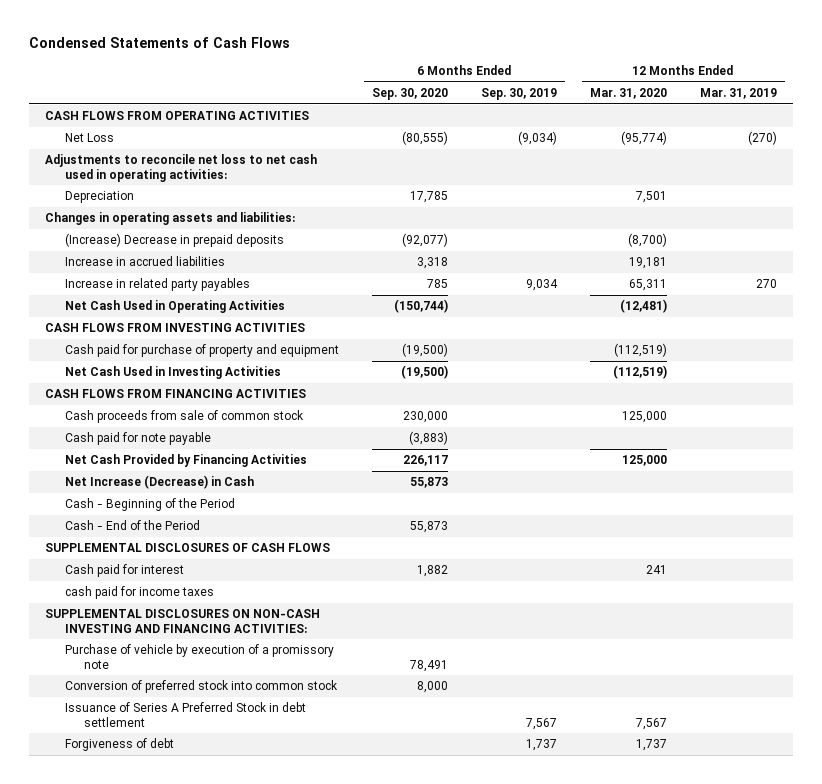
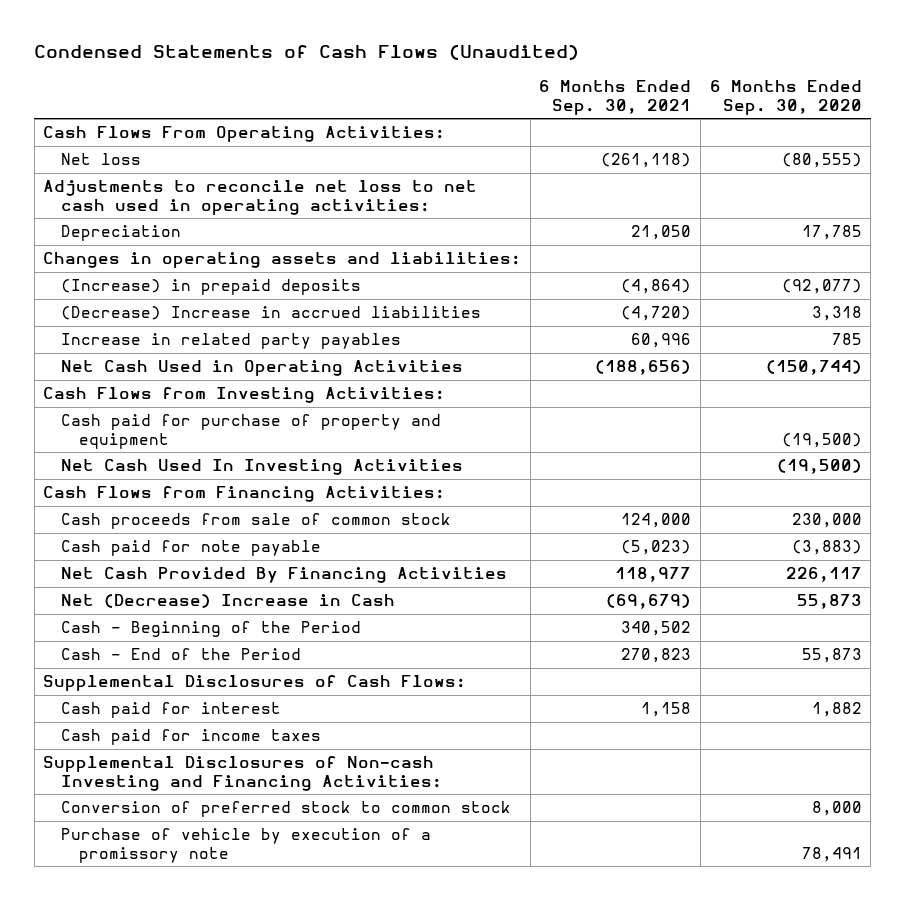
- Condensed Statements of Cash Flows
+ Condensed Statements of Cash Flows (Unaudited)
- | 6 Months Ended Sep. 30, 2020 | 6 Months Ended Sep. 30, 2019 | 12 Months Ended Mar. 31, 2020 | 12 Months Ended Mar. 31, 2019
+ | 6 Months Ended Sep. 30, 2021 | 6 Months Ended Sep. 30, 2020
- CASH FLOWS FROM OPERATING ACTIVITIES
- Net Loss | (80,555) | (9,034) | (95,774) | (270)
+ Cash Flows From Operating Activities:
+ Net loss | (261,118) | (80,555)
- (Increase) Decrease in prepaid deposits | (92,077) | | (8,700) |
- Increase in accrued liabilities | 3,318 | | 19,181 |
+ (Increase) in prepaid deposits | (4,864) | (92,077)
+ (Decrease) Increase in accrued liabilities | (4,720) | 3,318
- CASH FLOWS FROM INVESTING ACTIVITIES
+ Cash Flows from Investing Activities:
- Net Cash Used in Investing Activities | (19,500) | | (112,519) |
- CASH FLOWS FROM FINANCING ACTIVITIES
+ Net Cash Used In Investing Activities | | (19,500)
+ Cash Flows from Financing Activities:
- Net Cash Provided by Financing Activities | 226,117 | | 125,000 |
- Net Increase (Decrease) in Cash | 55,873 | | |
+ Net Cash Provided By Financing Activities | 118,977 | 226,117
+ Net (Decrease) Increase in Cash | (69,679) | 55,873
- SUPPLEMENTAL DISCLOSURES OF CASH FLOWS
+ Supplemental Disclosures of Cash Flows:
- cash paid for income taxes
- SUPPLEMENTAL DISCLOSURES ON NON-CASH INVESTING AND FINANCING ACTIVITIES:
+ Cash paid for income taxes
+ Supplemental Disclosures of Non-cash Investing and Financing Activities:
+ Conversion of preferred stock to common stock | | 8,000
- Conversion of preferred stock into common stock | 8,000 | | |
- Issuance of Series A Preferred Stock in debt settlement | | 7,567 | 7,567 |
- Forgiveness of debt | | 1,737 | 1,737 |

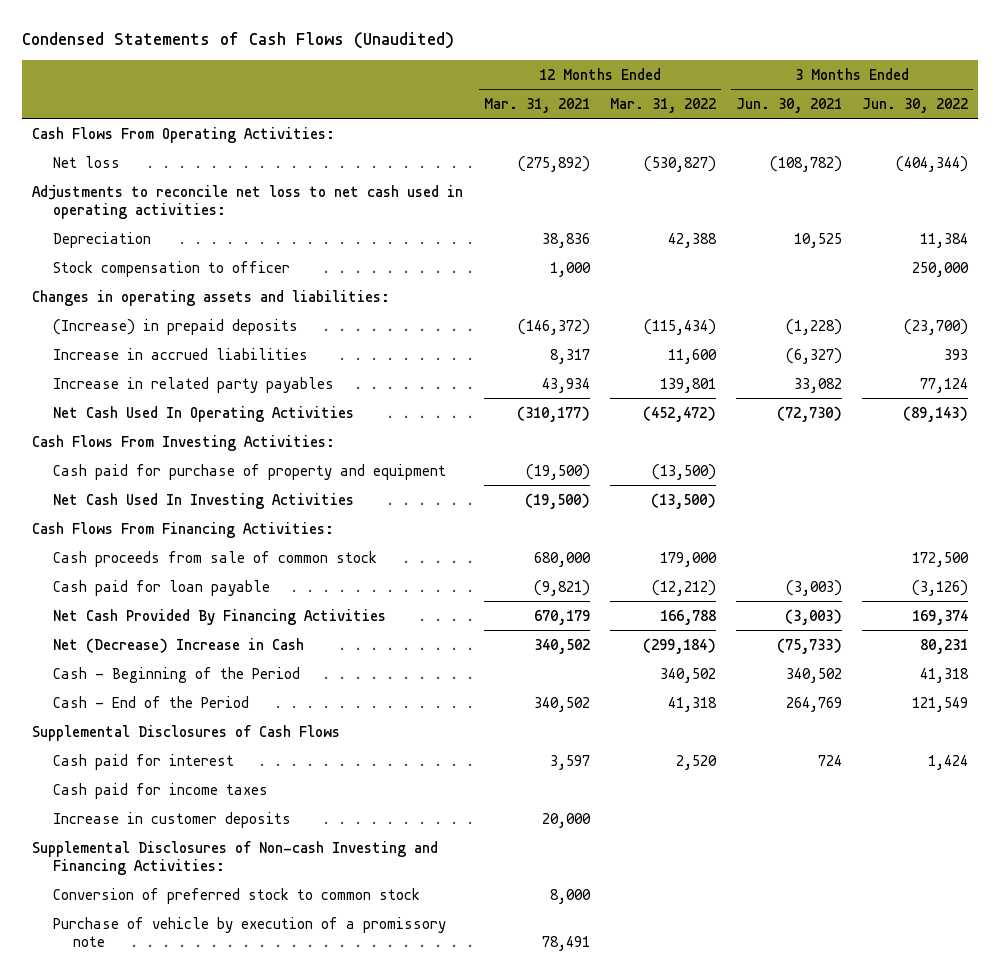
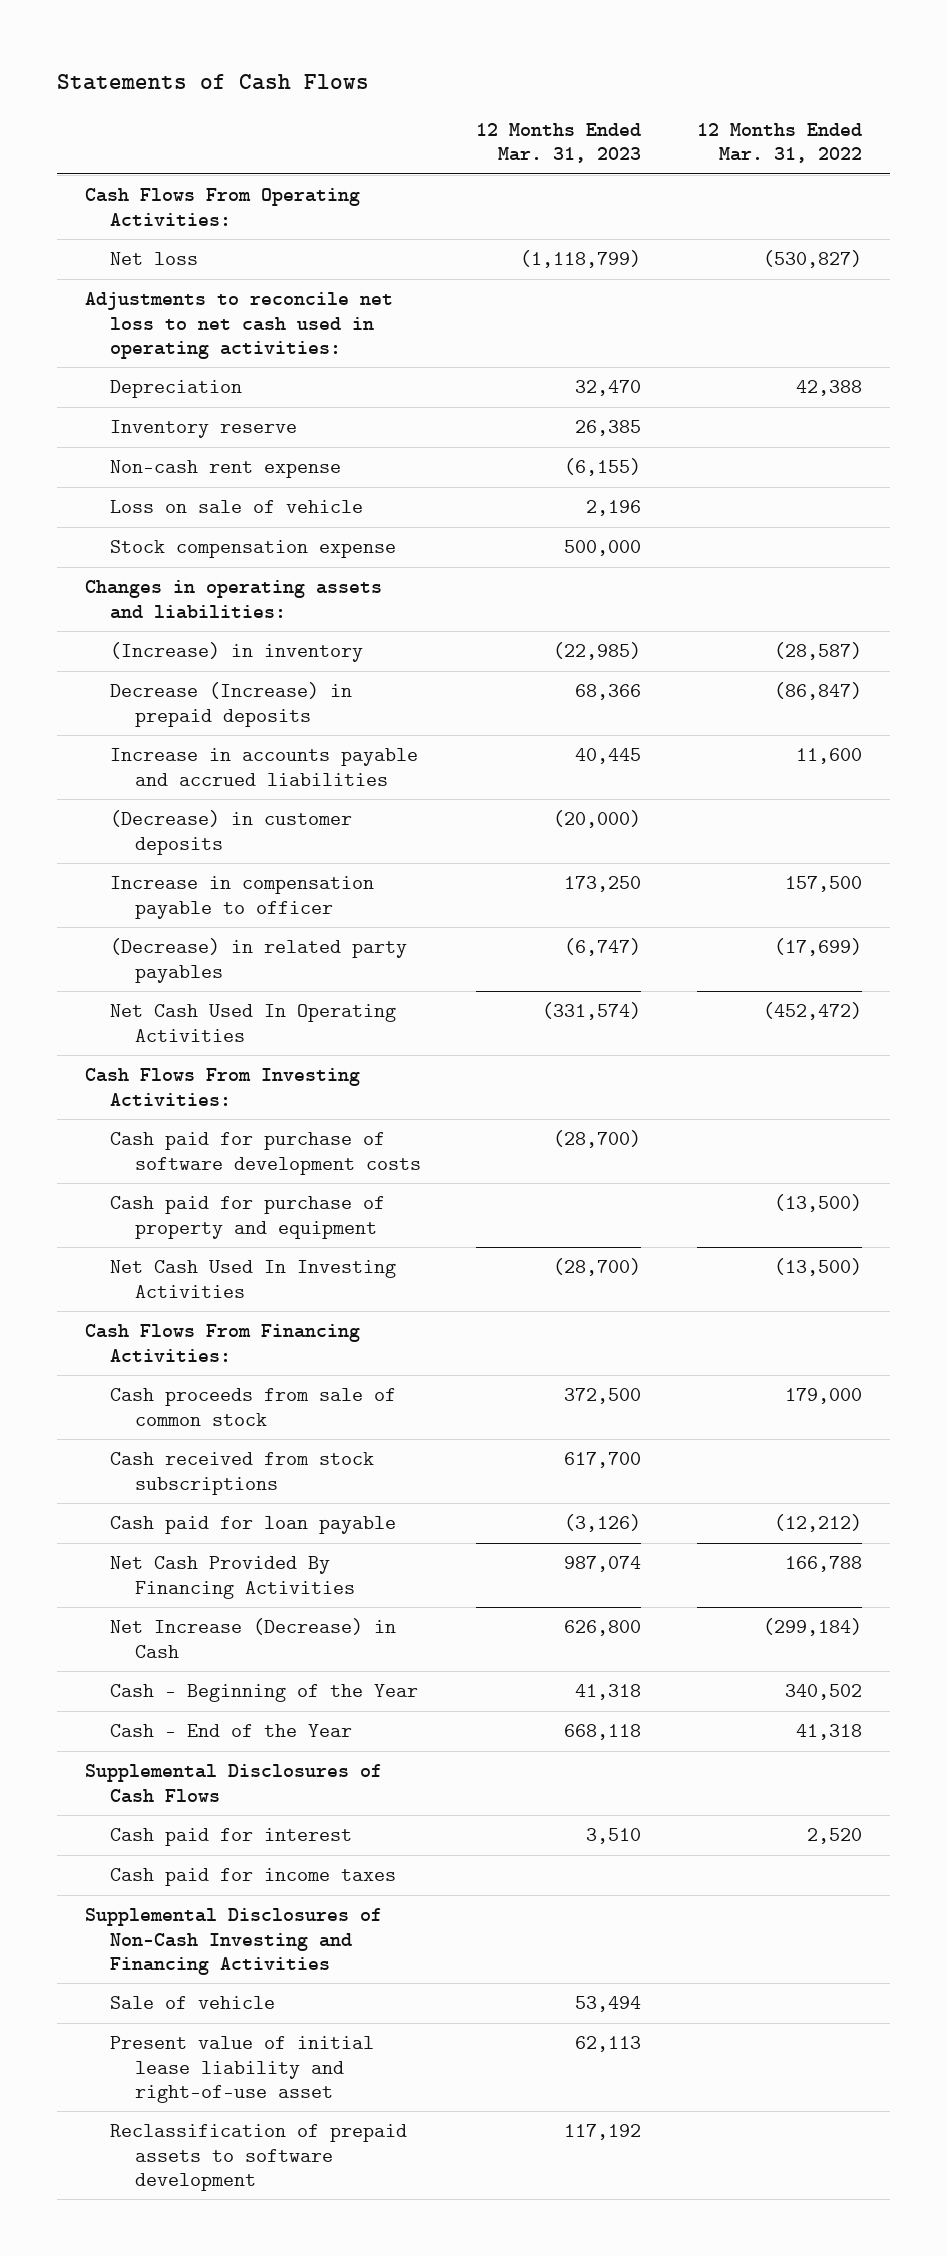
- Condensed Statements of Cash Flows (Unaudited)
+ Statements of Cash Flows
- | 12 Months Ended Mar. 31, 2021 | 12 Months Ended Mar. 31, 2022 | 3 Months Ended Jun. 30, 2021 | 3 Months Ended Jun. 30, 2022
+ | 12 Months Ended Mar. 31, 2023 | 12 Months Ended Mar. 31, 2022
- Stock compensation to officer | 1,000 | | | 250,000
+ Inventory reserve | 26,385 |
+ Non-cash rent expense | (6,155) |
+ Loss on sale of vehicle | 2,196 |
+ Stock compensation expense | 500,000 |
- (Increase) in prepaid deposits | (146,372) | (115,434) | (1,228) | (23,700)
- Increase in accrued liabilities | 8,317 | 11,600 | (6,327) | 393
- Increase in related party payables | 43,934 | 139,801 | 33,082 | 77,124
+ (Increase) in inventory | (22,985) | (28,587)
+ Decrease (Increase) in prepaid deposits | 68,366 | (86,847)
+ Increase in accounts payable and accrued liabilities | 40,445 | 11,600
+ (Decrease) in customer deposits | (20,000) |
+ Increase in compensation payable to officer | 173,250 | 157,500
+ (Decrease) in related party payables | (6,747) | (17,699)
+ Cash paid for purchase of software development costs | (28,700) |
+ Cash received from stock subscriptions | 617,700 |
- Net (Decrease) Increase in Cash | 340,502 | (299,184) | (75,733) | 80,231
- Cash - Beginning of the Period | | 340,502 | 340,502 | 41,318
- Cash - End of the Period | 340,502 | 41,318 | 264,769 | 121,549
+ Net Increase (Decrease) in Cash | 626,800 | (299,184)
+ Cash - Beginning of the Year | 41,318 | 340,502
+ Cash - End of the Year | 668,118 | 41,318
- Increase in customer deposits | 20,000 | | |
- Supplemental Disclosures of Non-cash Investing and Financing Activities:
- Conversion of preferred stock to common stock | 8,000 | | |
- Purchase of vehicle by execution of a promissory note | 78,491 | | |
+ Supplemental Disclosures of Non-Cash Investing and Financing Activities
+ Sale of vehicle | 53,494 |
+ Present value of initial lease liability and right-of-use asset | 62,113 |
+ Reclassification of prepaid assets to software development | 117,192 |

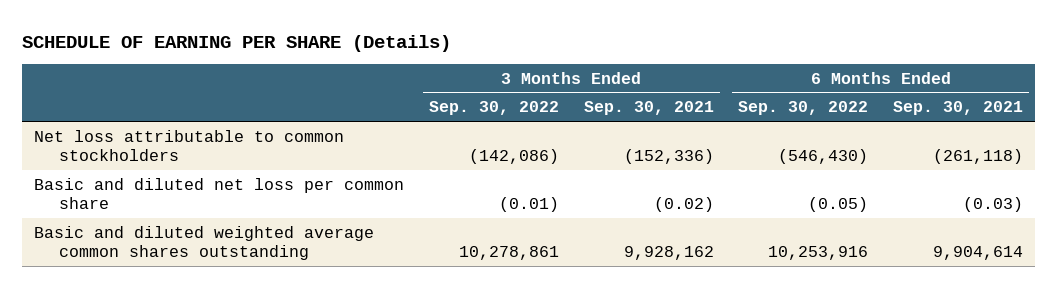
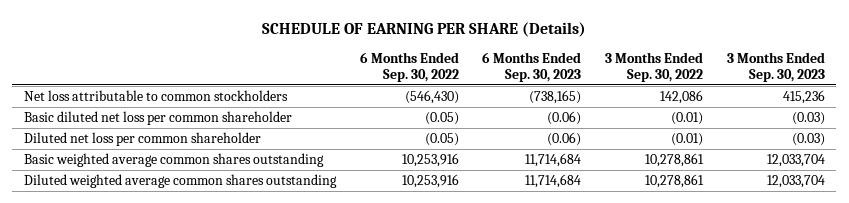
- | 3 Months Ended Sep. 30, 2022 | 3 Months Ended Sep. 30, 2021 | 6 Months Ended Sep. 30, 2022 | 6 Months Ended Sep. 30, 2021
+ | 6 Months Ended Sep. 30, 2022 | 6 Months Ended Sep. 30, 2023 | 3 Months Ended Sep. 30, 2022 | 3 Months Ended Sep. 30, 2023
- Net loss attributable to common stockholders | (142,086) | (152,336) | (546,430) | (261,118)
- Basic and diluted net loss per common share | (0.01) | (0.02) | (0.05) | (0.03)
- Basic and diluted weighted average common shares outstanding | 10,278,861 | 9,928,162 | 10,253,916 | 9,904,614
+ Net loss attributable to common stockholders | (546,430) | (738,165) | 142,086 | 415,236
+ Basic diluted net loss per common shareholder | (0.05) | (0.06) | (0.01) | (0.03)
+ Diluted net loss per common shareholder | (0.05) | (0.06) | (0.01) | (0.03)
+ Basic weighted average common shares outstanding | 10,253,916 | 11,714,684 | 10,278,861 | 12,033,704
+ Diluted weighted average common shares outstanding | 10,253,916 | 11,714,684 | 10,278,861 | 12,033,704

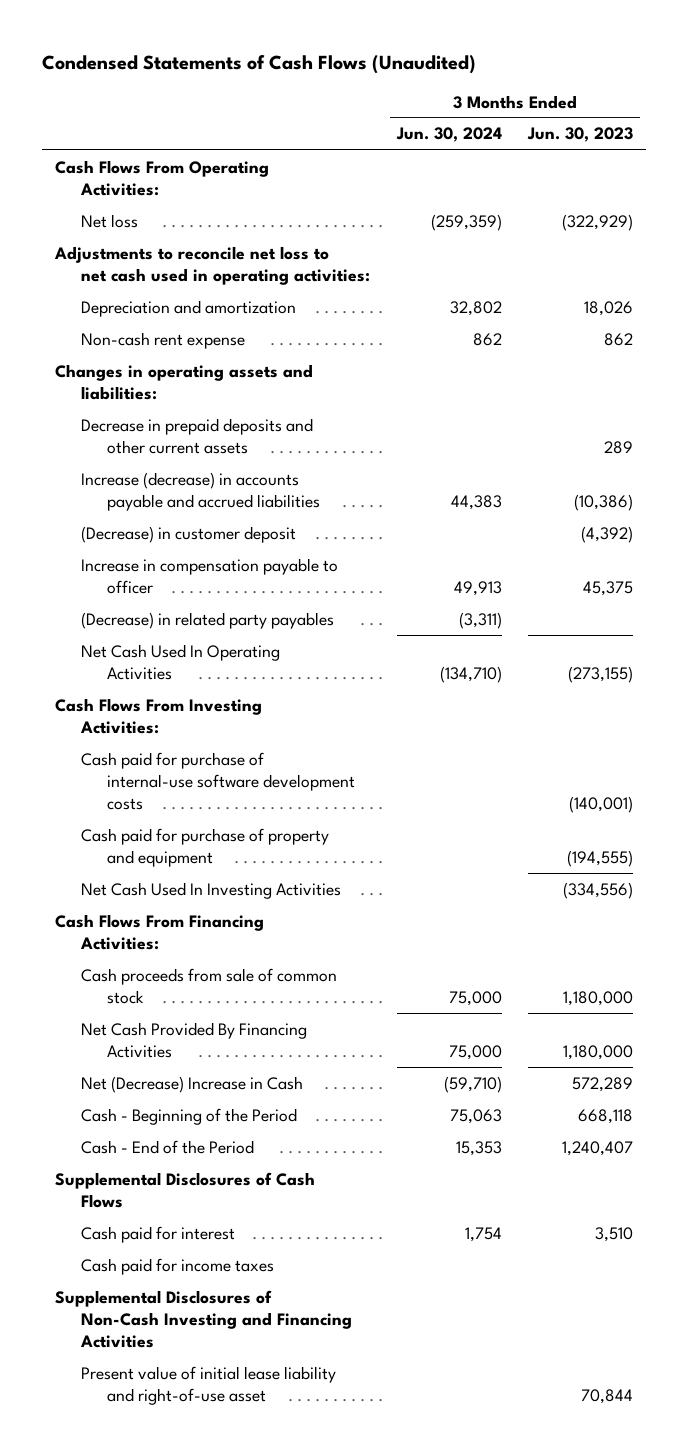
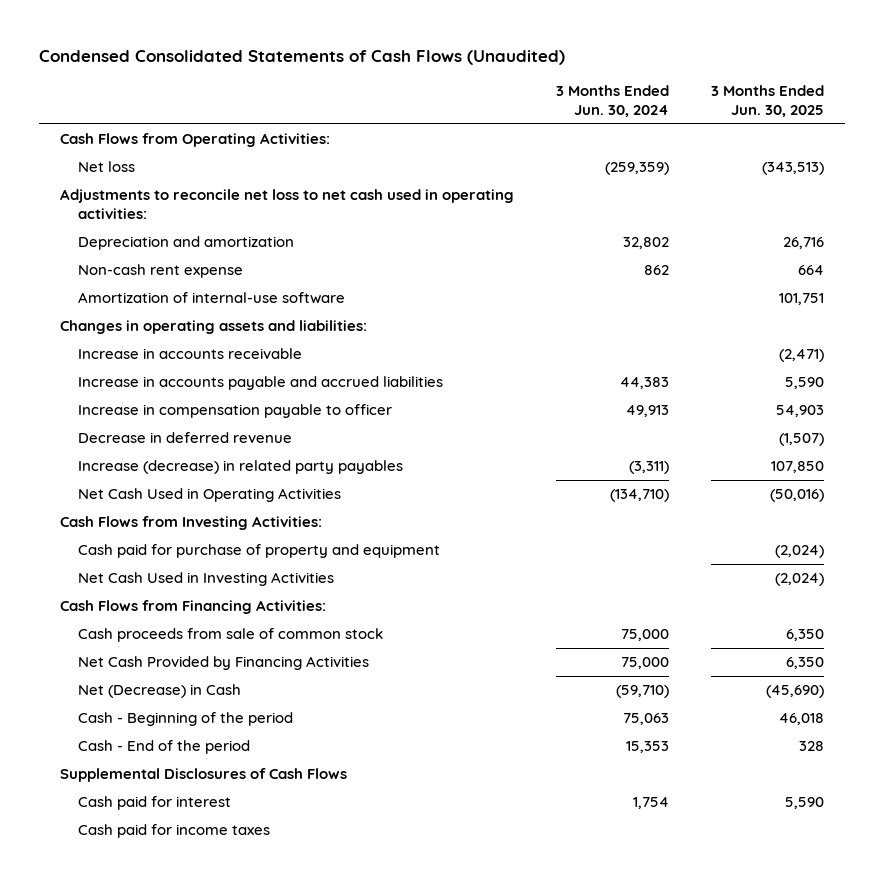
- Condensed Statements of Cash Flows (Unaudited)
+ Condensed Consolidated Statements of Cash Flows (Unaudited)
- | 3 Months Ended Jun. 30, 2024 | 3 Months Ended Jun. 30, 2023
+ | 3 Months Ended Jun. 30, 2024 | 3 Months Ended Jun. 30, 2025
- Cash Flows From Operating Activities:
+ Cash Flows from Operating Activities:
+ Amortization of internal-use software | | 101,751
- Decrease in prepaid deposits and other current assets | | 289
- Increase (decrease) in accounts payable and accrued liabilities | 44,383 | (10,386)
- (Decrease) in customer deposit | | (4,392)
+ Increase in accounts receivable | | (2,471)
+ Increase in accounts payable and accrued liabilities | 44,383 | 5,590
- (Decrease) in related party payables | (3,311) |
- Net Cash Used In Operating Activities | (134,710) | (273,155)
- Cash Flows From Investing Activities:
- Cash paid for purchase of internal-use software development costs | | (140,001)
+ Decrease in deferred revenue | | (1,507)
+ Increase (decrease) in related party payables | (3,311) | 107,850
+ Net Cash Used in Operating Activities | (134,710) | (50,016)
+ Cash Flows from Investing Activities:
- Net Cash Used In Investing Activities | | (334,556)
- Cash Flows From Financing Activities:
+ Net Cash Used in Investing Activities | | (2,024)
+ Cash Flows from Financing Activities:
- Net Cash Provided By Financing Activities | 75,000 | 1,180,000
- Net (Decrease) Increase in Cash | (59,710) | 572,289
- Cash - Beginning of the Period | 75,063 | 668,118
- Cash - End of the Period | 15,353 | 1,240,407
+ Net Cash Provided by Financing Activities | 75,000 | 6,350
+ Net (Decrease) in Cash | (59,710) | (45,690)
+ Cash - Beginning of the period | 75,063 | 46,018
+ Cash - End of the period | 15,353 | 328
- Supplemental Disclosures of Non-Cash Investing and Financing Activities
- Present value of initial lease liability and right-of-use asset | | 70,844

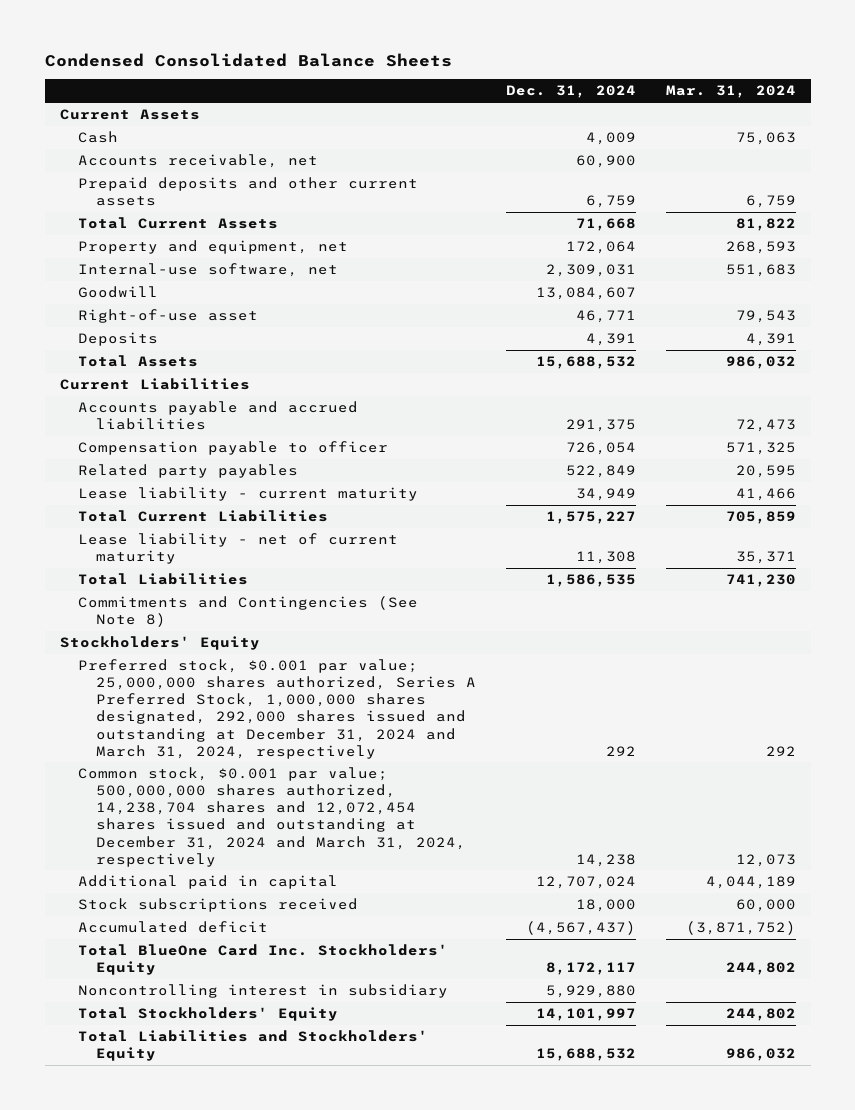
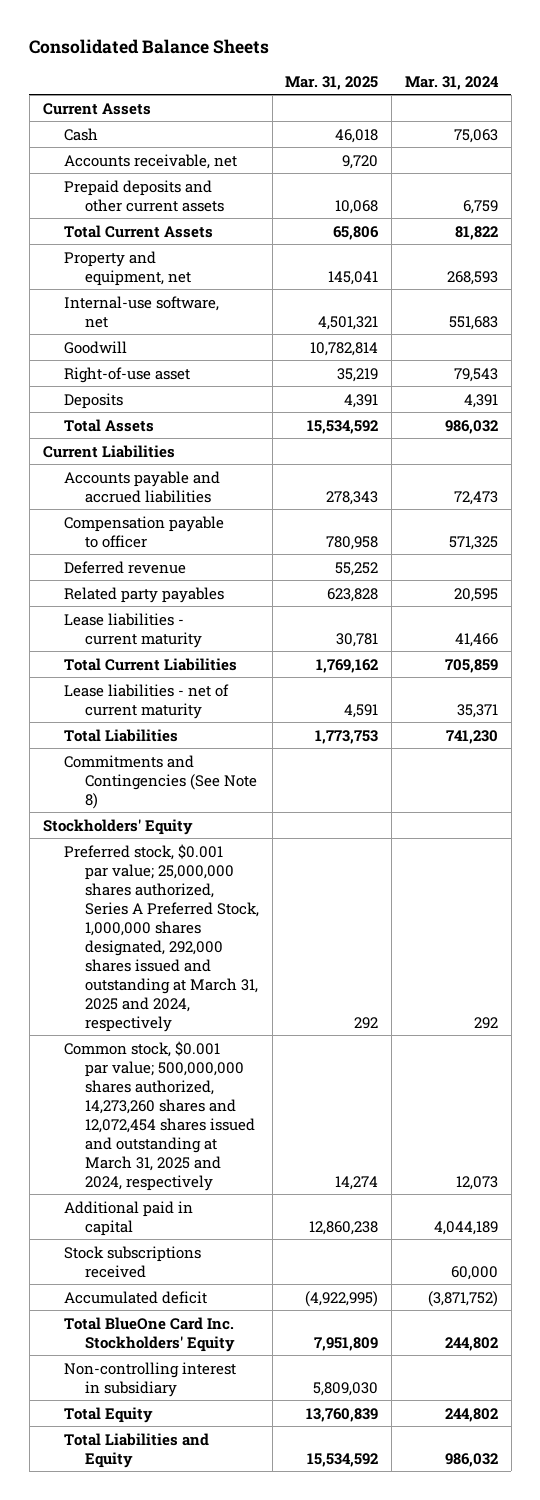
- Condensed Consolidated Balance Sheets
+ Consolidated Balance Sheets
- | Dec. 31, 2024 | Mar. 31, 2024
+ | Mar. 31, 2025 | Mar. 31, 2024
+ Deferred revenue | 55,252 |
- Lease liability - current maturity | 34,949 | 41,466
+ Lease liabilities - current maturity | 30,781 | 41,466
- Lease liability - net of current maturity | 11,308 | 35,371
+ Lease liabilities - net of current maturity | 4,591 | 35,371
- Preferred stock, $0.001 par value; 25,000,000 shares authorized, Series A Preferred Stock, 1,000,000 shares designated, 292,000 shares issued and outstanding at December 31, 2024 and March 31, 2024, respectively | 292 | 292
- Common stock, $0.001 par value; 500,000,000 shares authorized, 14,238,704 shares and 12,072,454 shares issued and outstanding at December 31, 2024 and March 31, 2024, respectively | 14,238 | 12,073
+ Preferred stock, $0.001 par value; 25,000,000 shares authorized, Series A Preferred Stock, 1,000,000 shares designated, 292,000 shares issued and outstanding at March 31, 2025 and 2024, respectively | 292 | 292
+ Common stock, $0.001 par value; 500,000,000 shares authorized, 14,273,260 shares and 12,072,454 shares issued and outstanding at March 31, 2025 and 2024, respectively | 14,274 | 12,073
- Noncontrolling interest in subsidiary | 5,929,880 |
- Total Stockholders' Equity | 14,101,997 | 244,802
- Total Liabilities and Stockholders' Equity | 15,688,532 | 986,032
+ Non-controlling interest in subsidiary | 5,809,030 |
+ Total Equity | 13,760,839 | 244,802
+ Total Liabilities and Equity | 15,534,592 | 986,032

